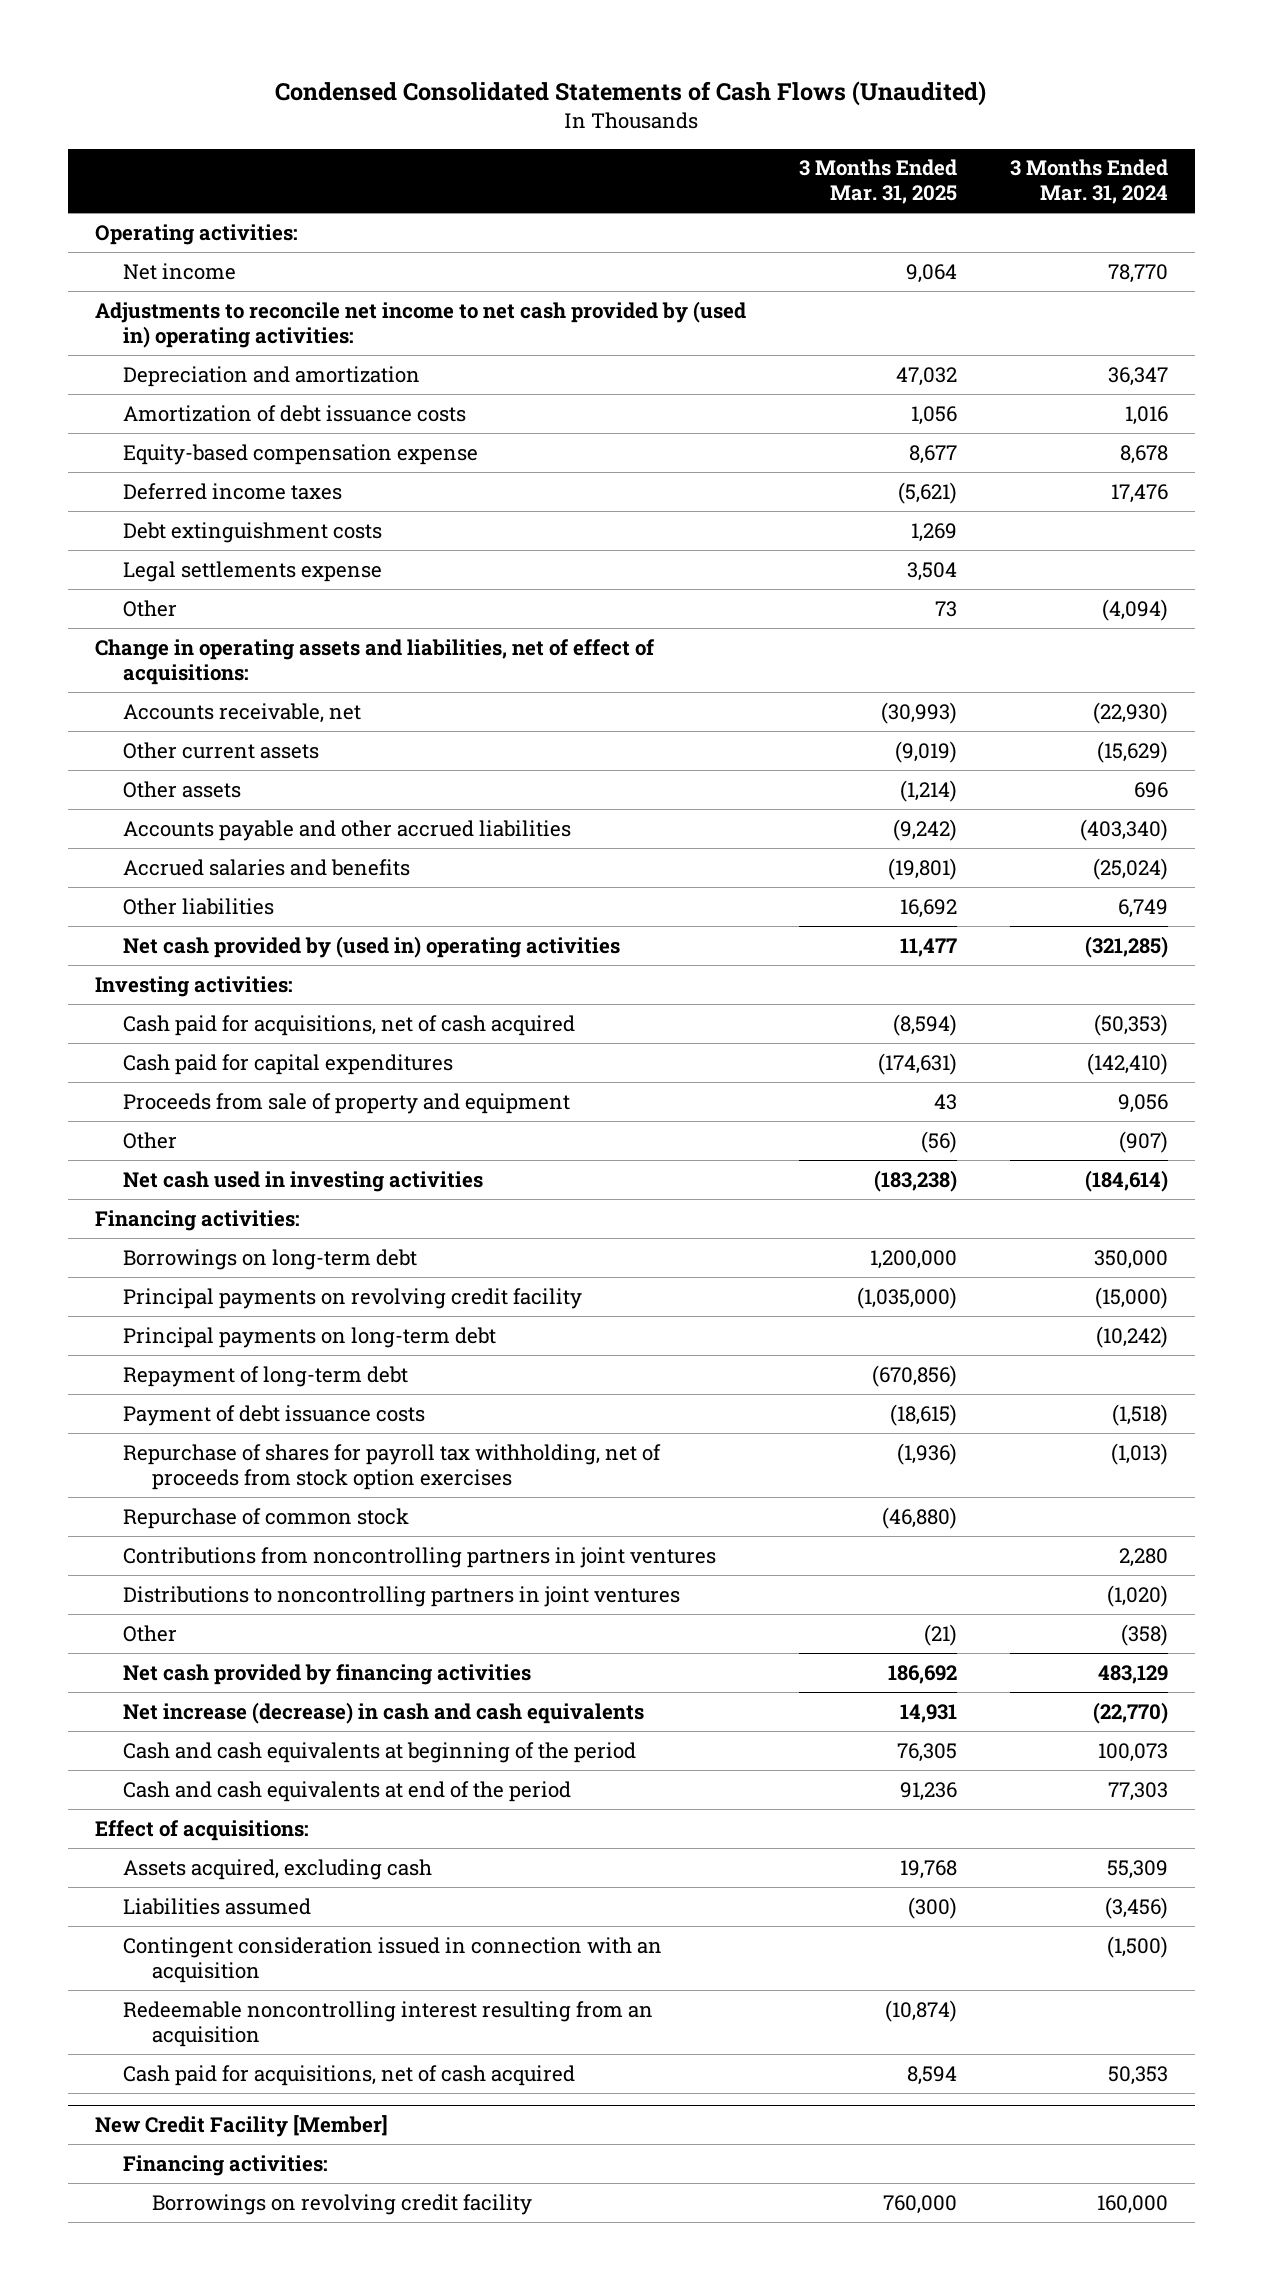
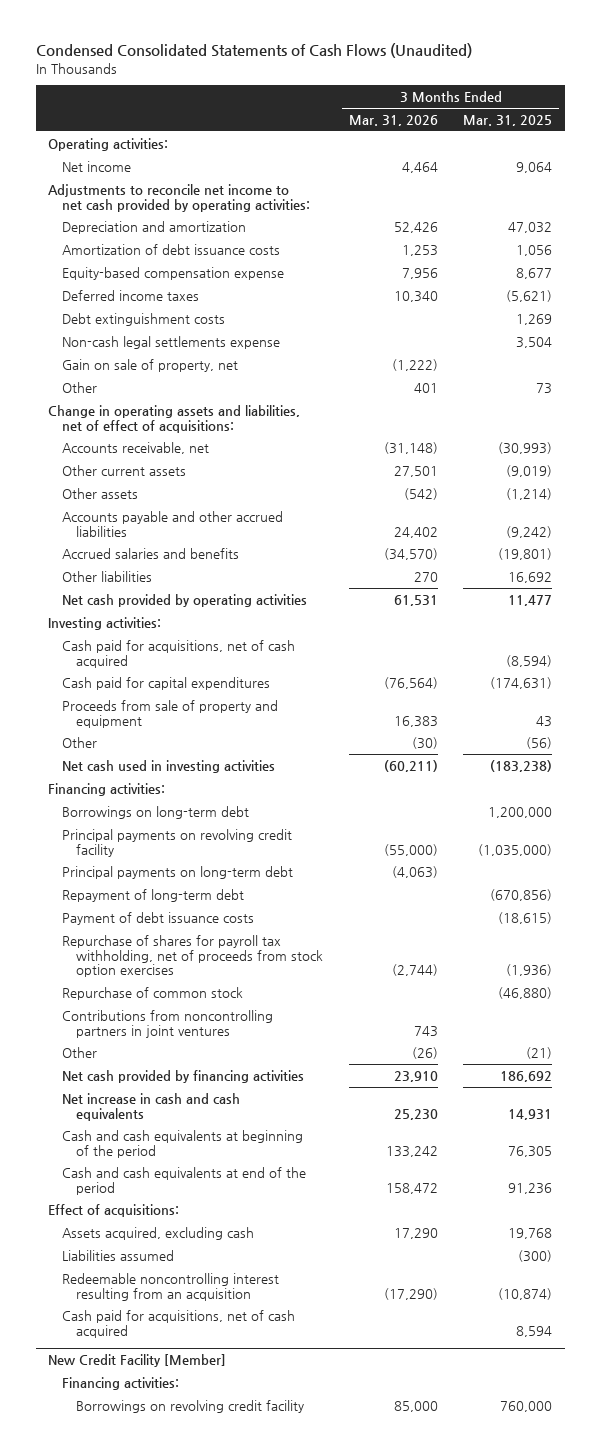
- | 3 Months Ended Mar. 31, 2025 | 3 Months Ended Mar. 31, 2024
+ | 3 Months Ended Mar. 31, 2026 | 3 Months Ended Mar. 31, 2025
- Adjustments to reconcile net income to net cash provided by (used in) operating activities:
+ Adjustments to reconcile net income to net cash provided by operating activities:
- Legal settlements expense | 3,504 |
+ Non-cash legal settlements expense | | 3,504
+ Gain on sale of property, net | (1,222) |
- Net cash provided by (used in) operating activities | 11,477 | (321,285)
+ Net cash provided by operating activities | 61,531 | 11,477
- Distributions to noncontrolling partners in joint ventures | | (1,020)
- Net increase (decrease) in cash and cash equivalents | 14,931 | (22,770)
+ Net increase in cash and cash equivalents | 25,230 | 14,931
- Contingent consideration issued in connection with an acquisition | | (1,500)

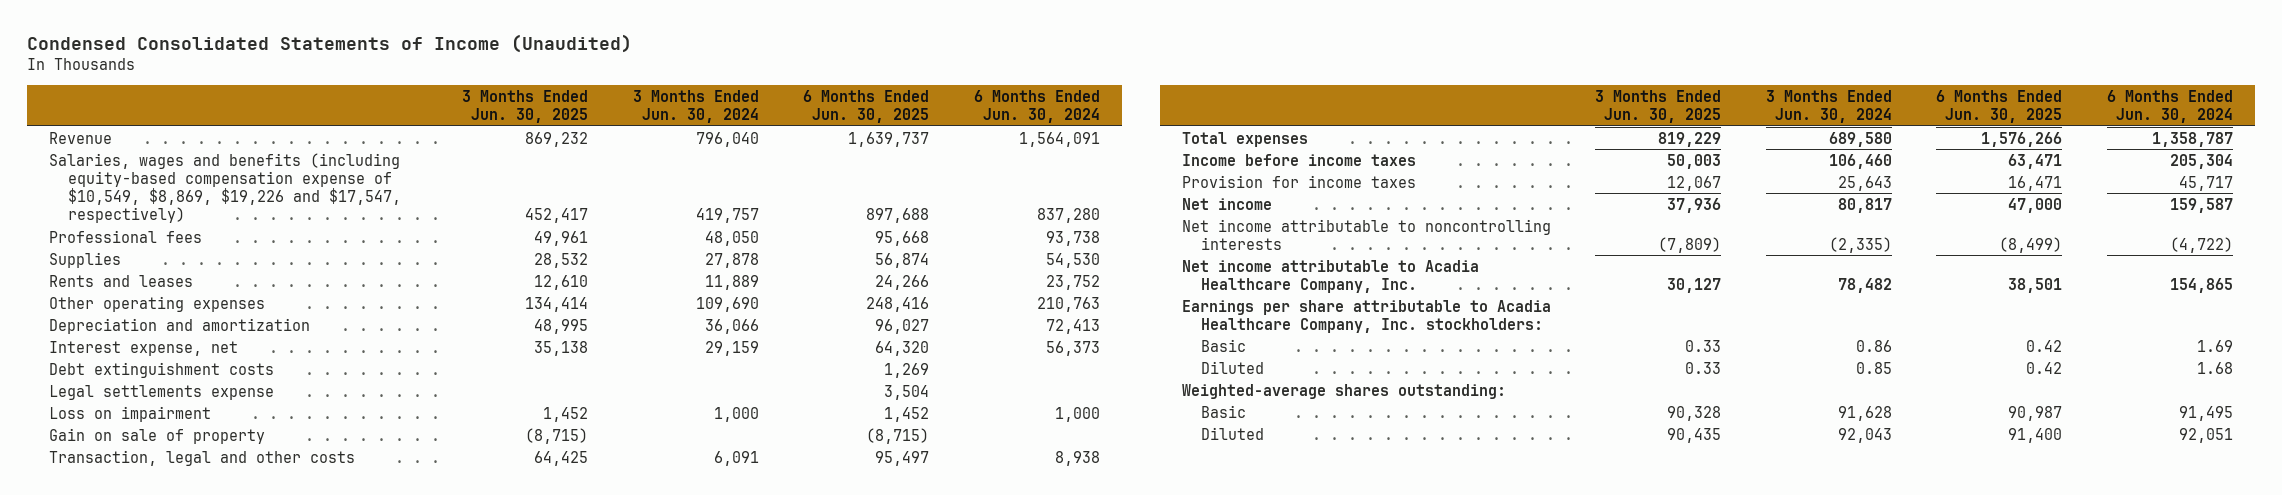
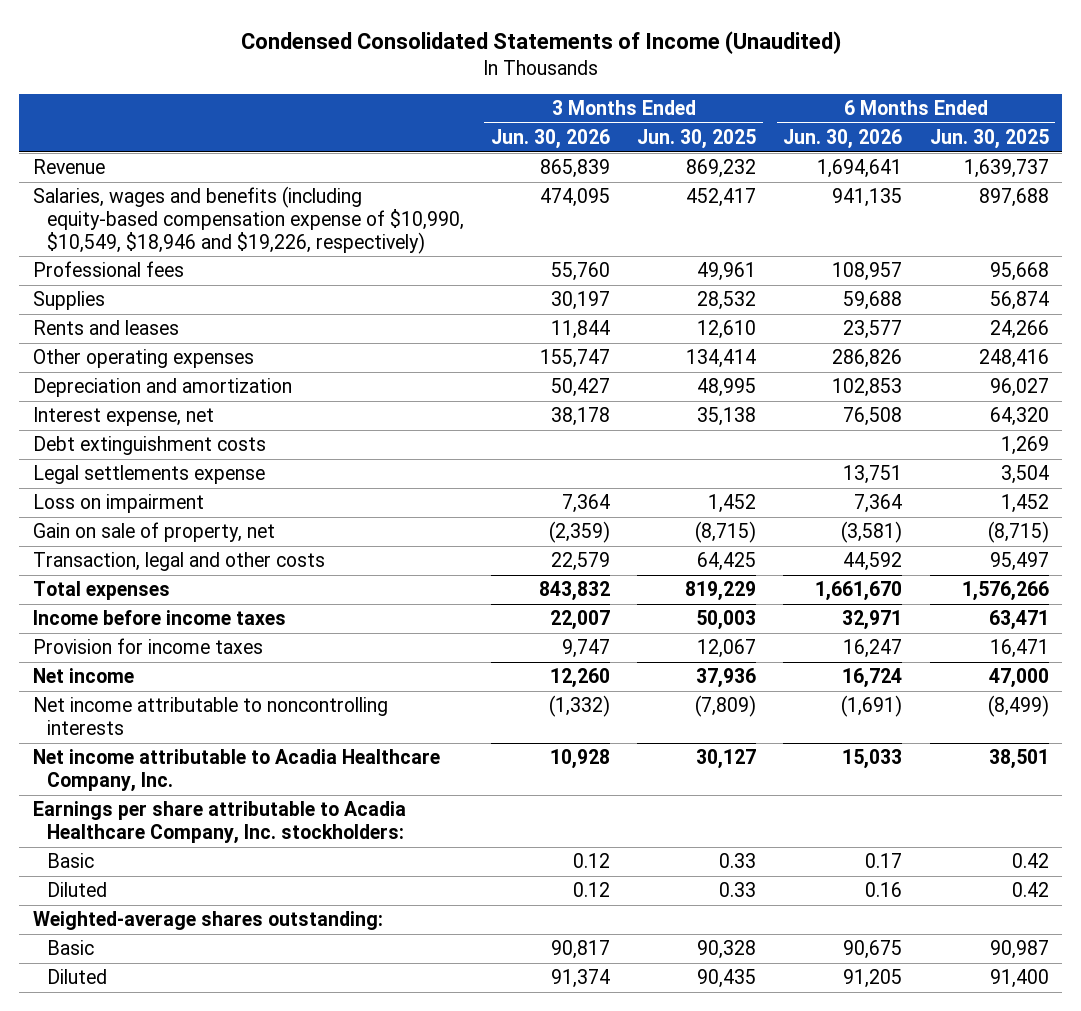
- | 3 Months Ended Jun. 30, 2025 | 3 Months Ended Jun. 30, 2024 | 6 Months Ended Jun. 30, 2025 | 6 Months Ended Jun. 30, 2024
+ | 3 Months Ended Jun. 30, 2026 | 3 Months Ended Jun. 30, 2025 | 6 Months Ended Jun. 30, 2026 | 6 Months Ended Jun. 30, 2025
- Salaries, wages and benefits (including equity-based compensation expense of $10,549, $8,869, $19,226 and $17,547, respectively) | 452,417 | 419,757 | 897,688 | 837,280
+ Salaries, wages and benefits (including equity-based compensation expense of $10,990, $10,549, $18,946 and $19,226, respectively) | 474,095 | 452,417 | 941,135 | 897,688
- Gain on sale of property | (8,715) | | (8,715) |
+ Gain on sale of property, net | (2,359) | (8,715) | (3,581) | (8,715)

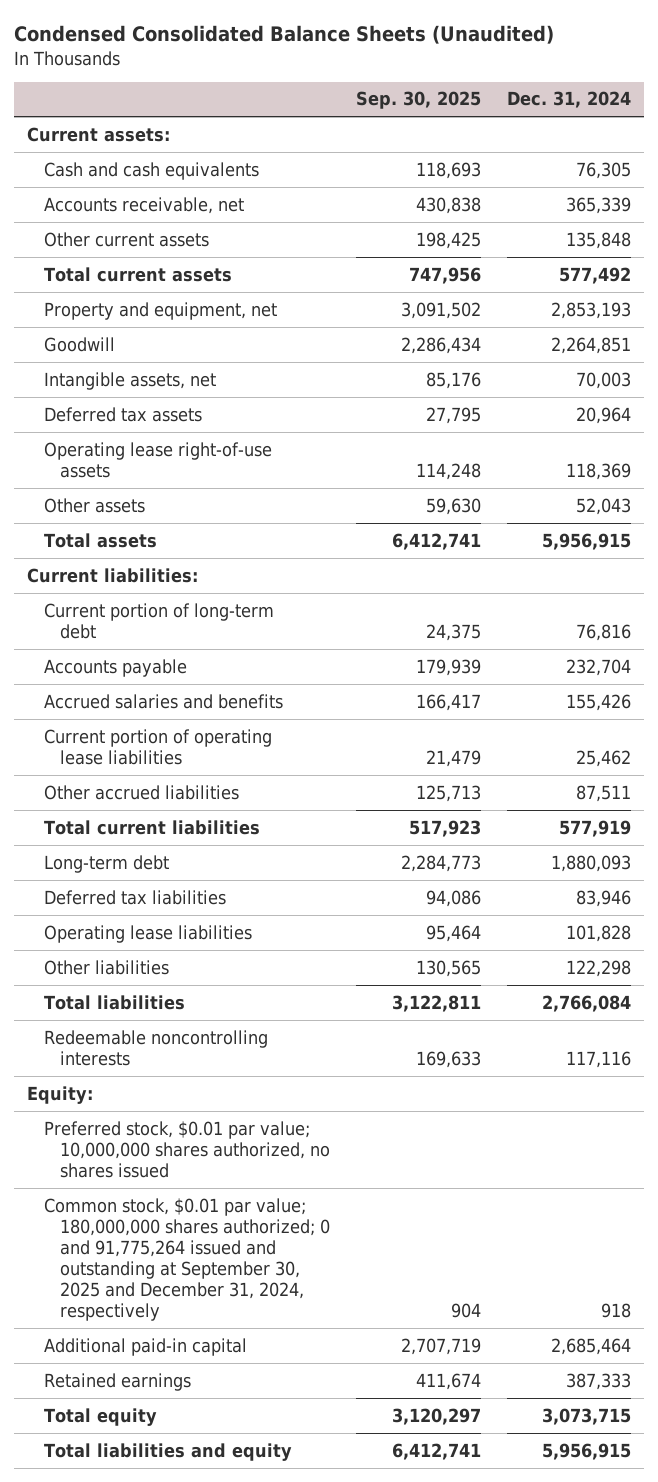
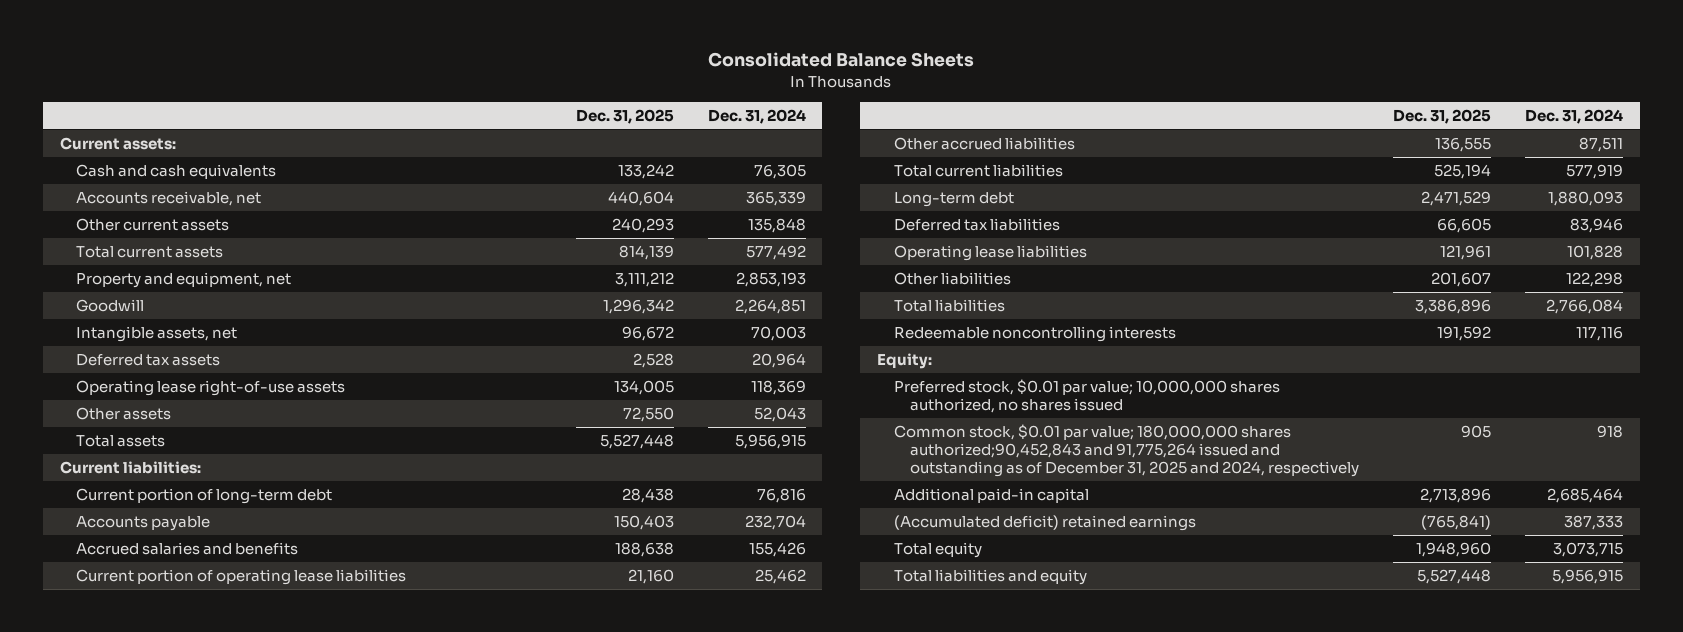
- Condensed Consolidated Balance Sheets (Unaudited)
+ Consolidated Balance Sheets
- | Sep. 30, 2025 | Dec. 31, 2024
+ | Dec. 31, 2025 | Dec. 31, 2024
- Common stock, $0.01 par value; 180,000,000 shares authorized; 0 and 91,775,264 issued and outstanding at September 30, 2025 and December 31, 2024, respectively | 904 | 918
+ Common stock, $0.01 par value; 180,000,000 shares authorized;90,452,843 and 91,775,264 issued and outstanding as of December 31, 2025 and 2024, respectively | 905 | 918
- Retained earnings | 411,674 | 387,333
+ (Accumulated deficit) retained earnings | (765,841) | 387,333

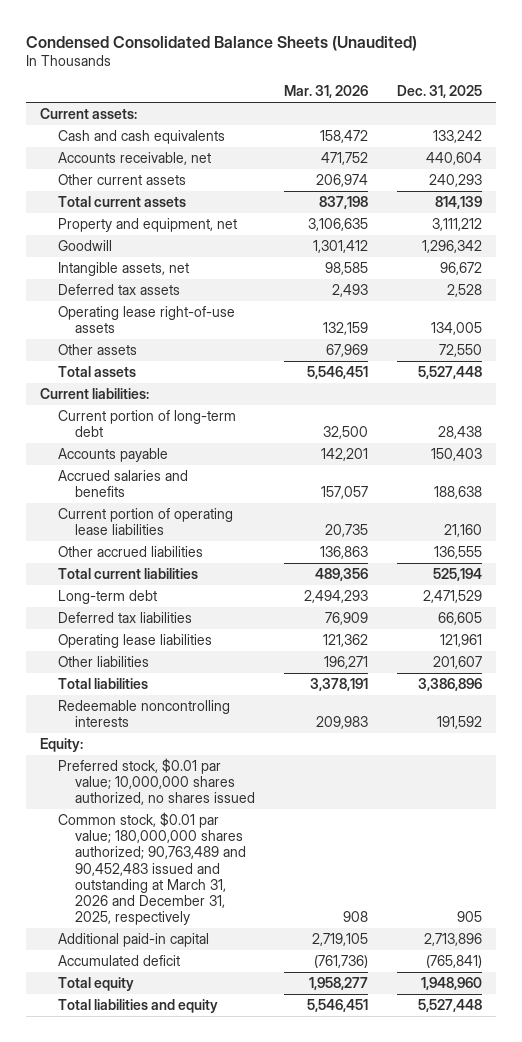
- Consolidated Balance Sheets
+ Condensed Consolidated Balance Sheets (Unaudited)
- | Dec. 31, 2025 | Dec. 31, 2024
+ | Mar. 31, 2026 | Dec. 31, 2025
- Common stock, $0.01 par value; 180,000,000 shares authorized;90,452,843 and 91,775,264 issued and outstanding as of December 31, 2025 and 2024, respectively | 905 | 918
+ Common stock, $0.01 par value; 180,000,000 shares authorized; 90,763,489 and 90,452,483 issued and outstanding at March 31, 2026 and December 31, 2025, respectively | 908 | 905
- (Accumulated deficit) retained earnings | (765,841) | 387,333
+ Accumulated deficit | (761,736) | (765,841)

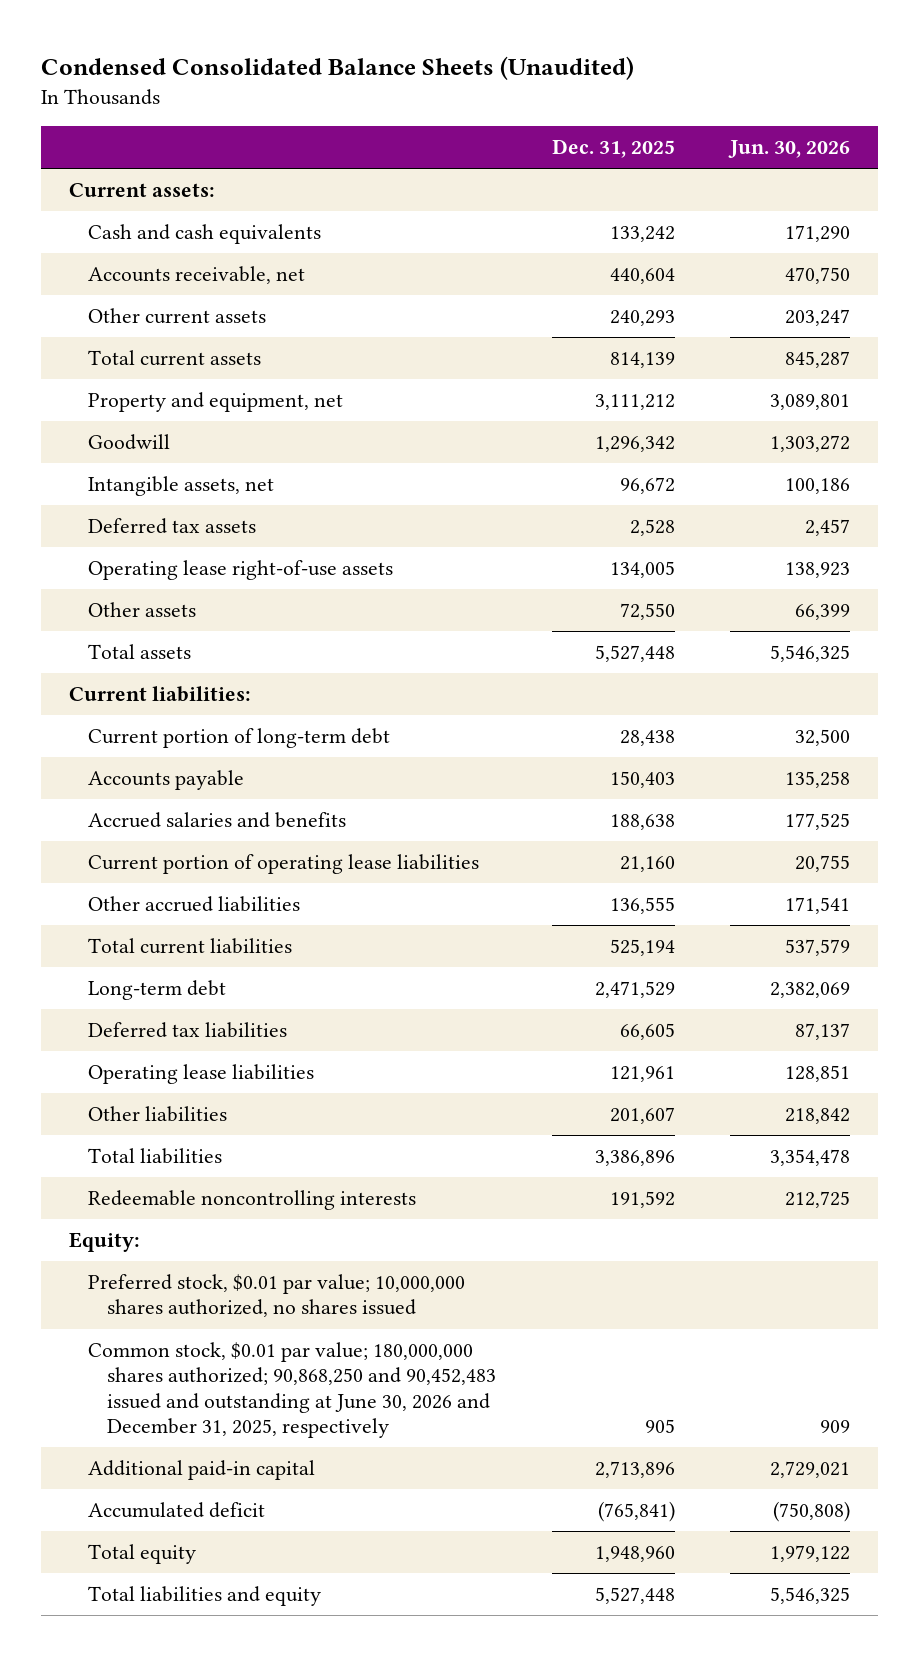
- | Mar. 31, 2026 | Dec. 31, 2025
+ | Dec. 31, 2025 | Jun. 30, 2026
- Common stock, $0.01 par value; 180,000,000 shares authorized; 90,763,489 and 90,452,483 issued and outstanding at March 31, 2026 and December 31, 2025, respectively | 908 | 905
+ Common stock, $0.01 par value; 180,000,000 shares authorized; 90,868,250 and 90,452,483 issued and outstanding at June 30, 2026 and December 31, 2025, respectively | 905 | 909

